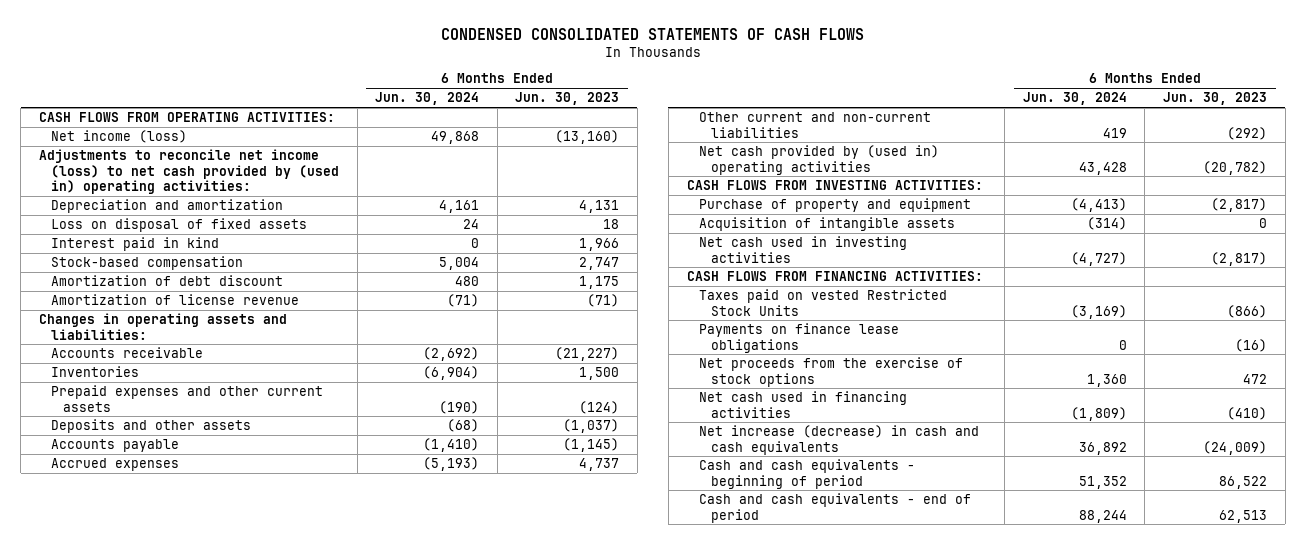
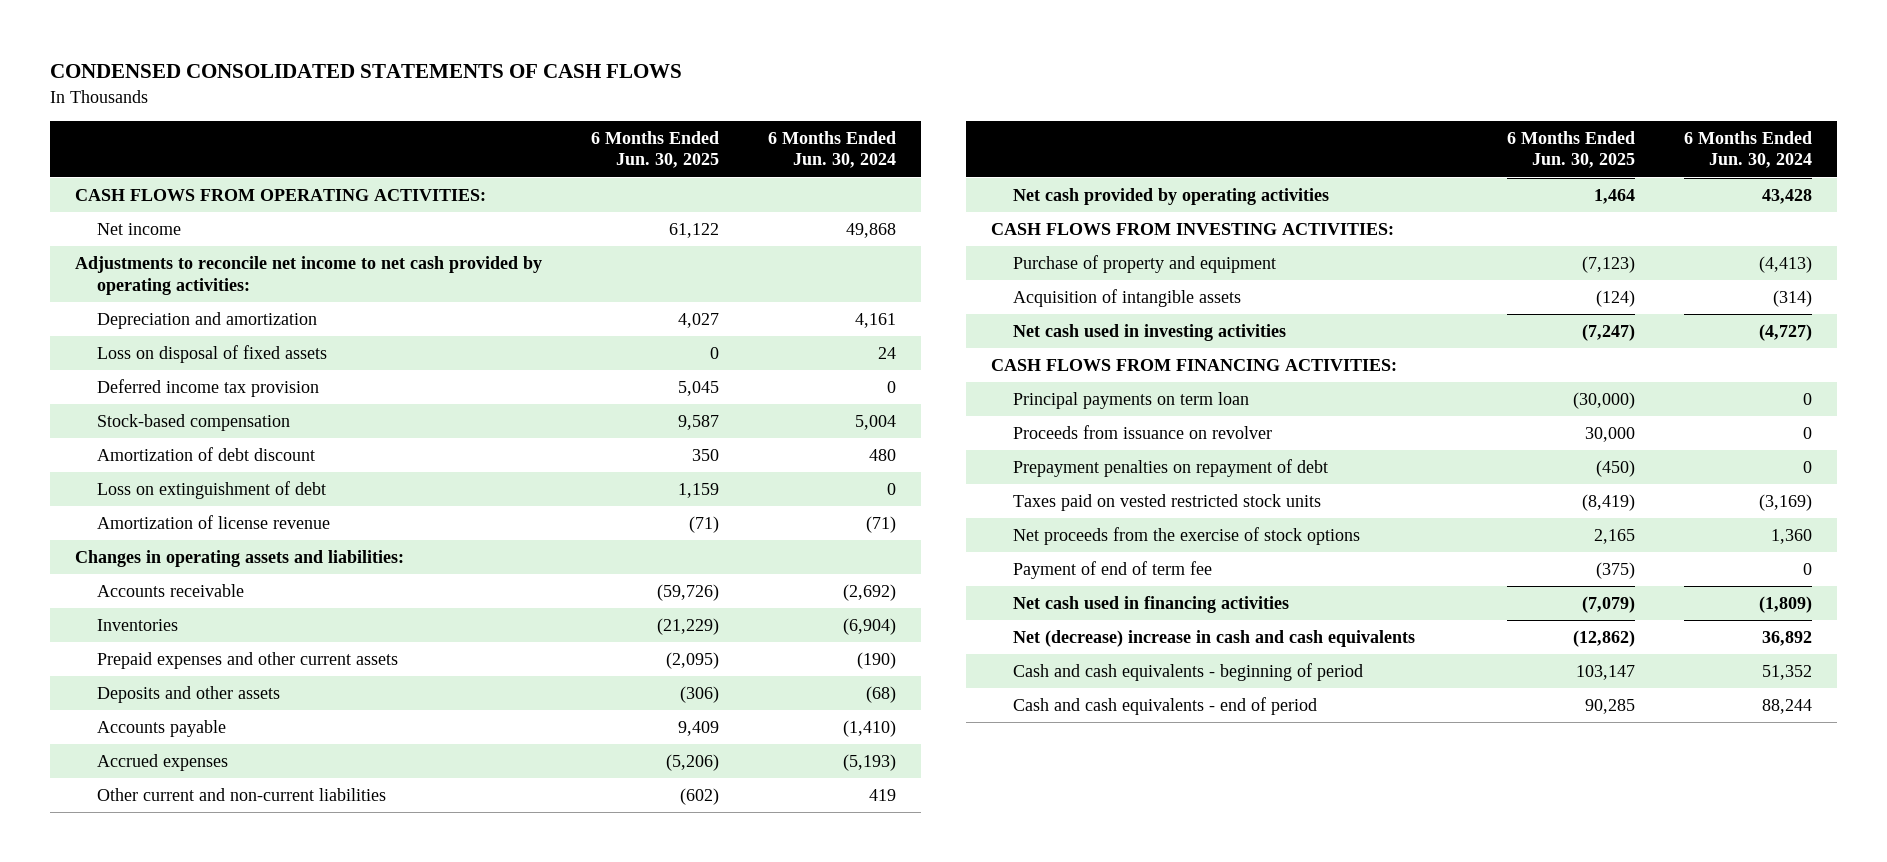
- | 6 Months Ended Jun. 30, 2024 | 6 Months Ended Jun. 30, 2023
+ | 6 Months Ended Jun. 30, 2025 | 6 Months Ended Jun. 30, 2024
- Net income (loss) | 49,868 | (13,160)
- Adjustments to reconcile net income (loss) to net cash provided by (used in) operating activities:
+ Net income | 61,122 | 49,868
+ Adjustments to reconcile net income to net cash provided by operating activities:
- Interest paid in kind | 0 | 1,966
+ Deferred income tax provision | 5,045 | 0
+ Loss on extinguishment of debt | 1,159 | 0
- Net cash provided by (used in) operating activities | 43,428 | (20,782)
+ Net cash provided by operating activities | 1,464 | 43,428
- Taxes paid on vested Restricted Stock Units | (3,169) | (866)
- Payments on finance lease obligations | 0 | (16)
+ Principal payments on term loan | (30,000) | 0
+ Proceeds from issuance on revolver | 30,000 | 0
+ Prepayment penalties on repayment of debt | (450) | 0
+ Taxes paid on vested restricted stock units | (8,419) | (3,169)
+ Payment of end of term fee | (375) | 0
- Net increase (decrease) in cash and cash equivalents | 36,892 | (24,009)
+ Net (decrease) increase in cash and cash equivalents | (12,862) | 36,892

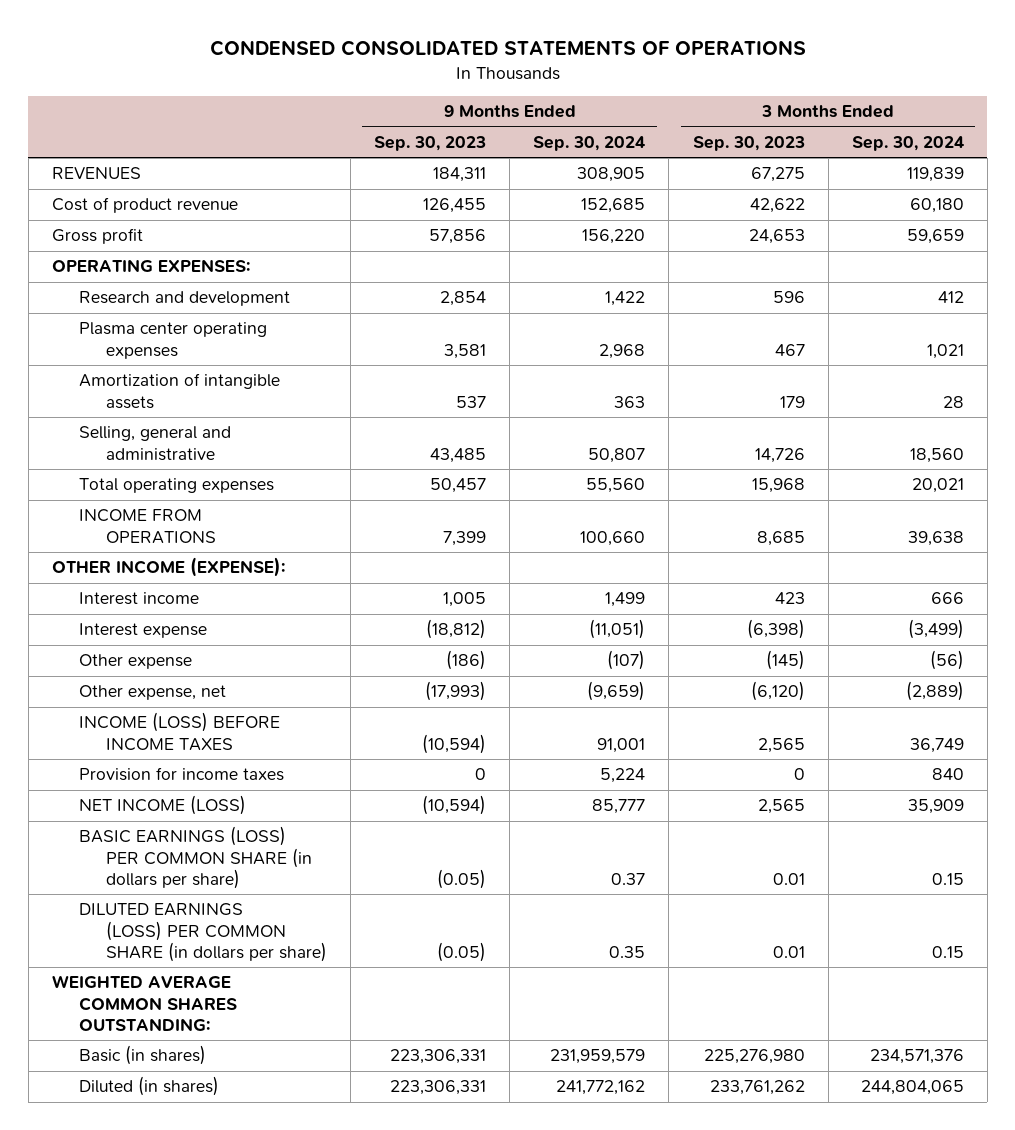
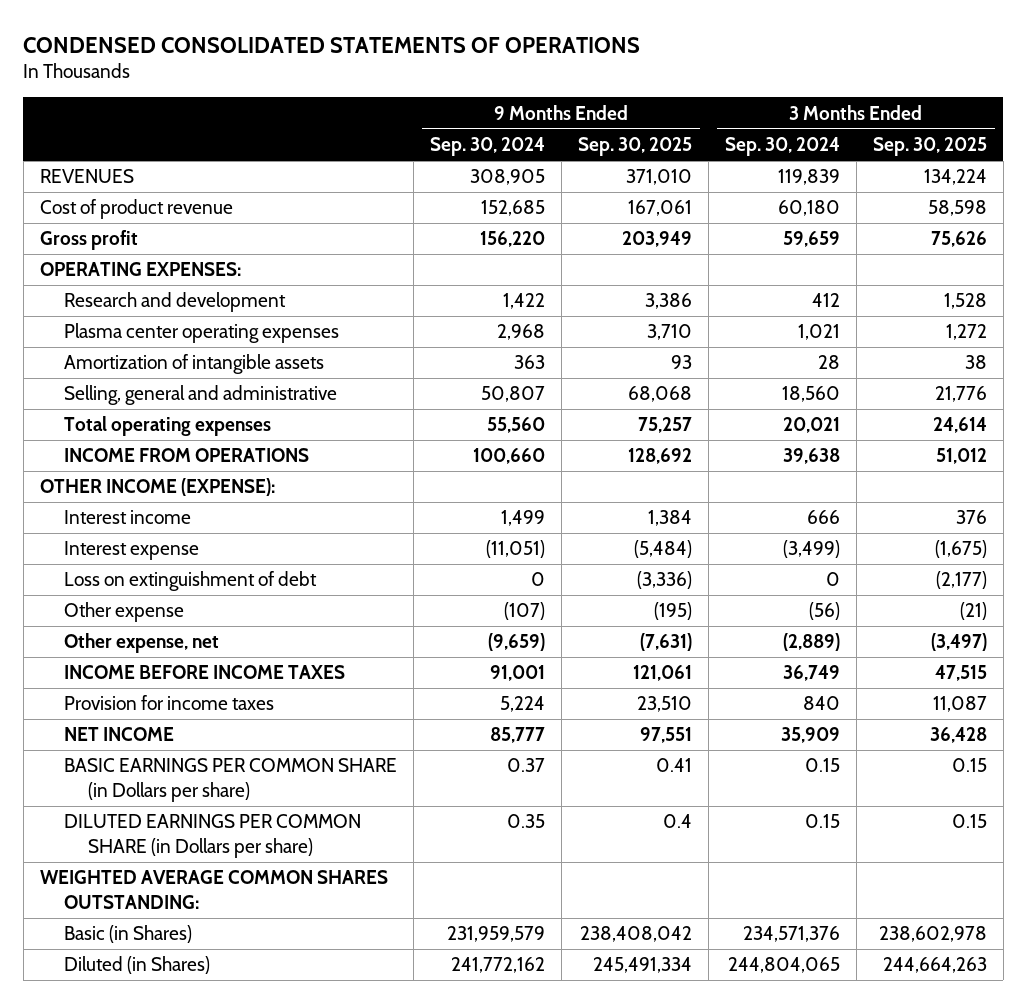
- | 9 Months Ended Sep. 30, 2023 | 9 Months Ended Sep. 30, 2024 | 3 Months Ended Sep. 30, 2023 | 3 Months Ended Sep. 30, 2024
+ | 9 Months Ended Sep. 30, 2024 | 9 Months Ended Sep. 30, 2025 | 3 Months Ended Sep. 30, 2024 | 3 Months Ended Sep. 30, 2025
+ Loss on extinguishment of debt | 0 | (3,336) | 0 | (2,177)
- INCOME (LOSS) BEFORE INCOME TAXES | (10,594) | 91,001 | 2,565 | 36,749
+ INCOME BEFORE INCOME TAXES | 91,001 | 121,061 | 36,749 | 47,515
- NET INCOME (LOSS) | (10,594) | 85,777 | 2,565 | 35,909
- BASIC EARNINGS (LOSS) PER COMMON SHARE (in dollars per share) | (0.05) | 0.37 | 0.01 | 0.15
- DILUTED EARNINGS (LOSS) PER COMMON SHARE (in dollars per share) | (0.05) | 0.35 | 0.01 | 0.15
+ NET INCOME | 85,777 | 97,551 | 35,909 | 36,428
+ BASIC EARNINGS PER COMMON SHARE (in Dollars per share) | 0.37 | 0.41 | 0.15 | 0.15
+ DILUTED EARNINGS PER COMMON SHARE (in Dollars per share) | 0.35 | 0.4 | 0.15 | 0.15
- Basic (in shares) | 223,306,331 | 231,959,579 | 225,276,980 | 234,571,376
- Diluted (in shares) | 223,306,331 | 241,772,162 | 233,761,262 | 244,804,065
+ Basic (in Shares) | 231,959,579 | 238,408,042 | 234,571,376 | 238,602,978
+ Diluted (in Shares) | 241,772,162 | 245,491,334 | 244,804,065 | 244,664,263

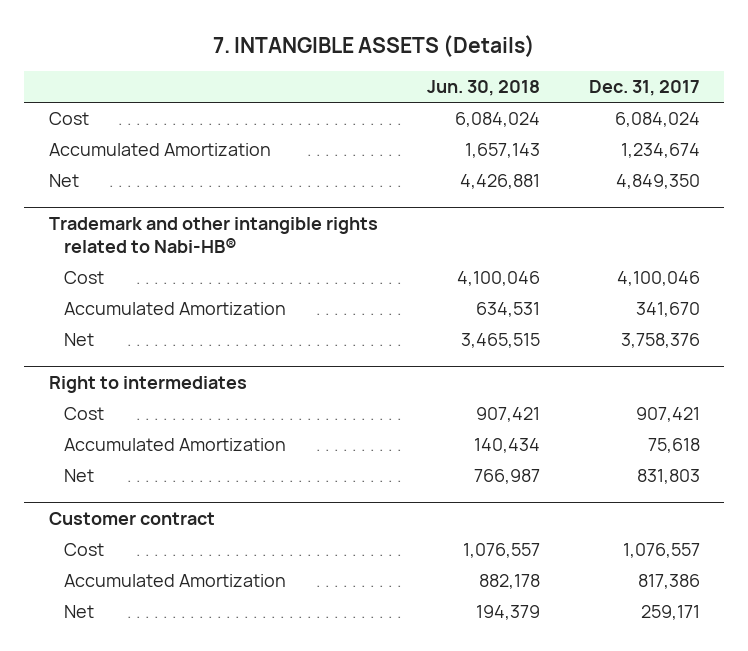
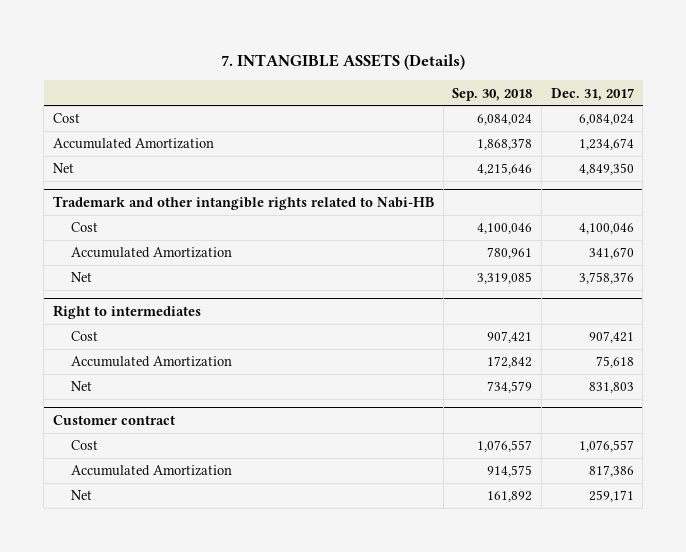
- | Jun. 30, 2018 | Dec. 31, 2017
+ | Sep. 30, 2018 | Dec. 31, 2017
- Trademark and other intangible rights related to Nabi-HB®
+ Trademark and other intangible rights related to Nabi-HB

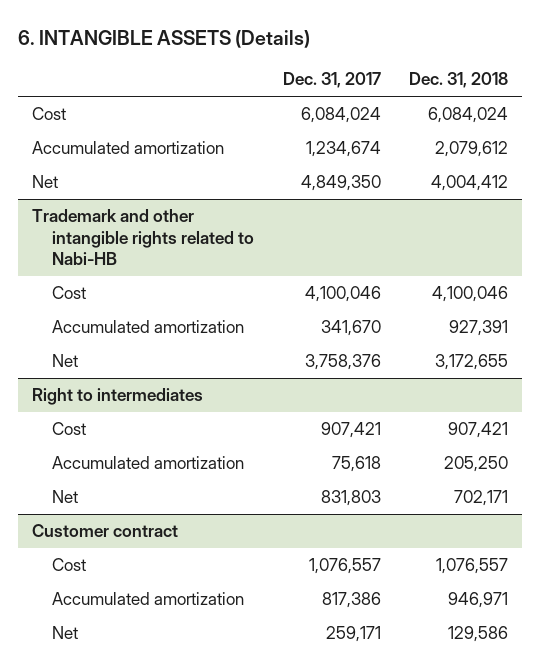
- 7. INTANGIBLE ASSETS (Details)
+ 6. INTANGIBLE ASSETS (Details)
- | Sep. 30, 2018 | Dec. 31, 2017
+ | Dec. 31, 2017 | Dec. 31, 2018
- Accumulated Amortization | 1,868,378 | 1,234,674
+ Accumulated amortization | 1,234,674 | 2,079,612
@ Trademark and other intangible rights related to Nabi-HB
- Accumulated Amortization | 780,961 | 341,670
+ Accumulated amortization | 341,670 | 927,391
@ Right to intermediates
- Accumulated Amortization | 172,842 | 75,618
+ Accumulated amortization | 75,618 | 205,250
@ Customer contract
- Accumulated Amortization | 914,575 | 817,386
+ Accumulated amortization | 817,386 | 946,971

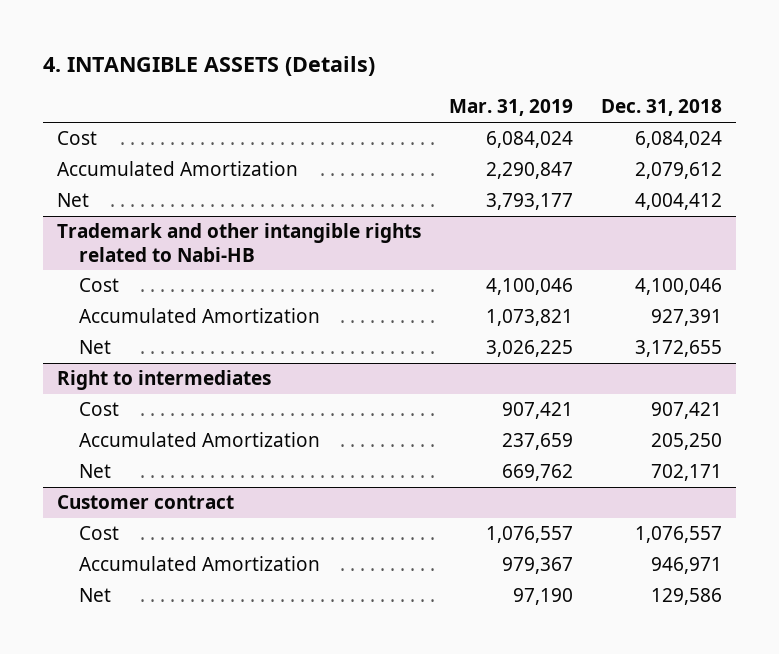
- 6. INTANGIBLE ASSETS (Details)
+ 4. INTANGIBLE ASSETS (Details)
- | Dec. 31, 2017 | Dec. 31, 2018
+ | Mar. 31, 2019 | Dec. 31, 2018
- Accumulated amortization | 1,234,674 | 2,079,612
+ Accumulated Amortization | 2,290,847 | 2,079,612
@ Trademark and other intangible rights related to Nabi-HB
- Accumulated amortization | 341,670 | 927,391
+ Accumulated Amortization | 1,073,821 | 927,391
@ Right to intermediates
- Accumulated amortization | 75,618 | 205,250
+ Accumulated Amortization | 237,659 | 205,250
@ Customer contract
- Accumulated amortization | 817,386 | 946,971
+ Accumulated Amortization | 979,367 | 946,971

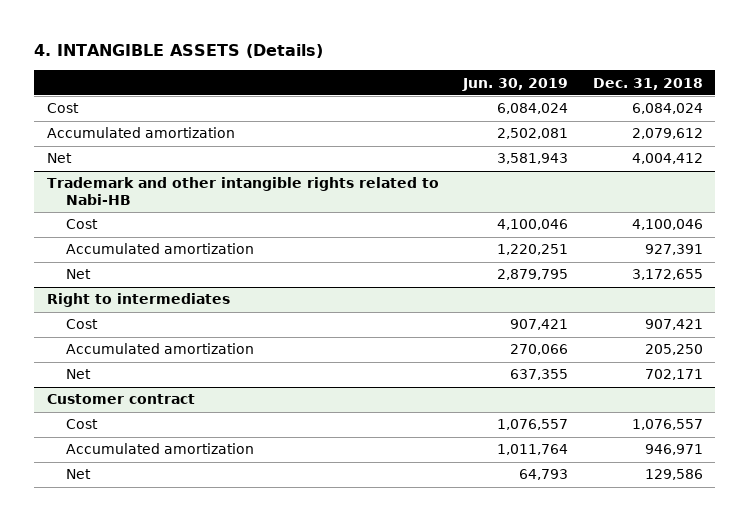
- | Mar. 31, 2019 | Dec. 31, 2018
+ | Jun. 30, 2019 | Dec. 31, 2018
- Accumulated Amortization | 2,290,847 | 2,079,612
+ Accumulated amortization | 2,502,081 | 2,079,612
@ Trademark and other intangible rights related to Nabi-HB
- Accumulated Amortization | 1,073,821 | 927,391
+ Accumulated amortization | 1,220,251 | 927,391
@ Right to intermediates
- Accumulated Amortization | 237,659 | 205,250
+ Accumulated amortization | 270,066 | 205,250
@ Customer contract
- Accumulated Amortization | 979,367 | 946,971
+ Accumulated amortization | 1,011,764 | 946,971

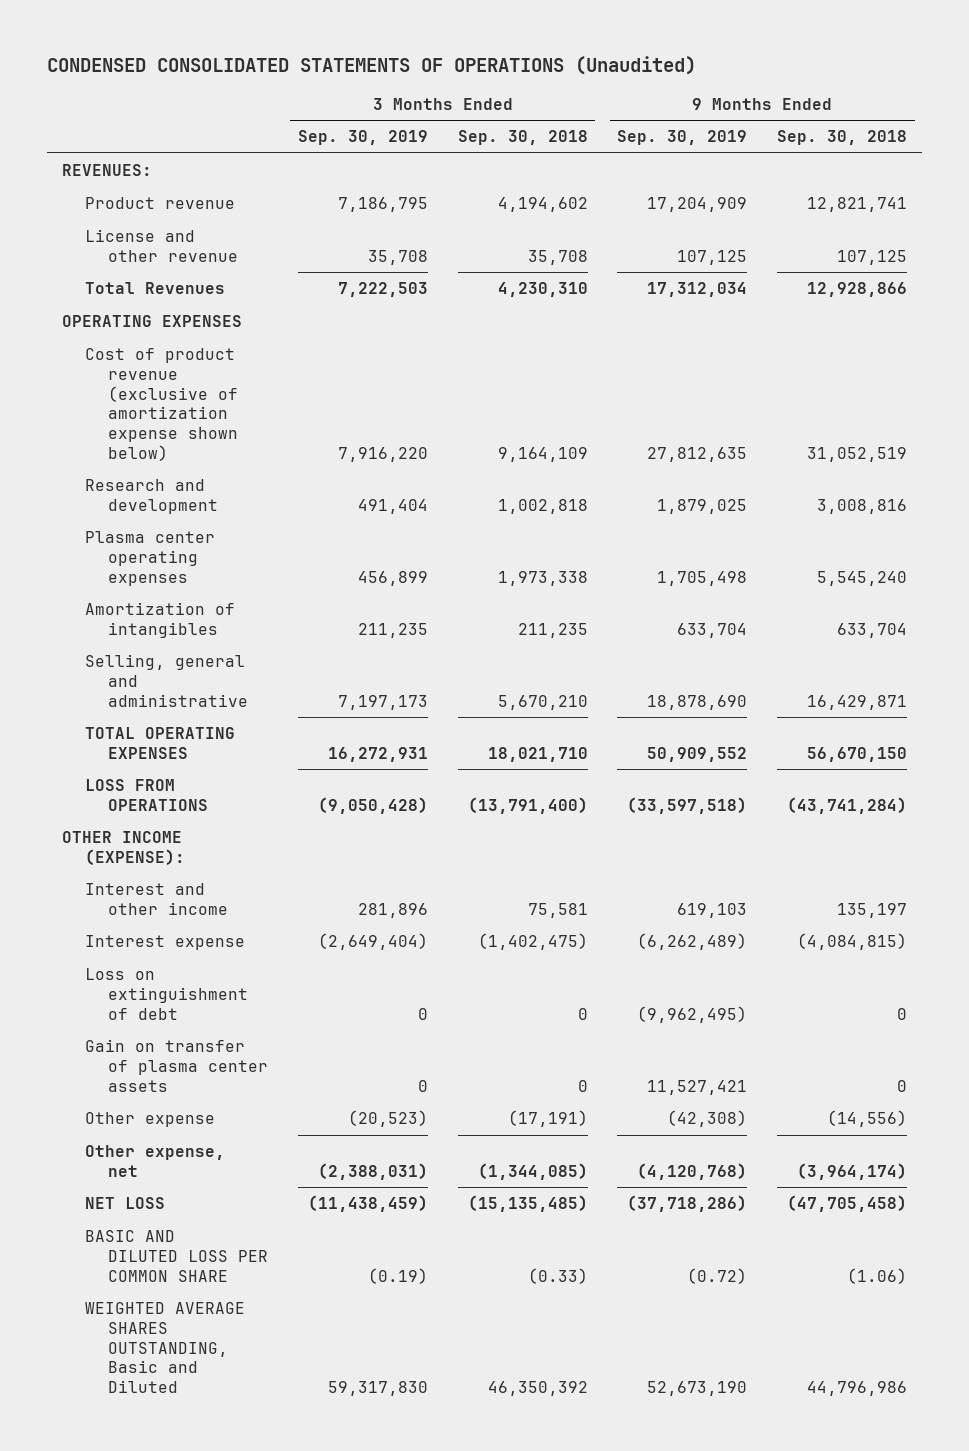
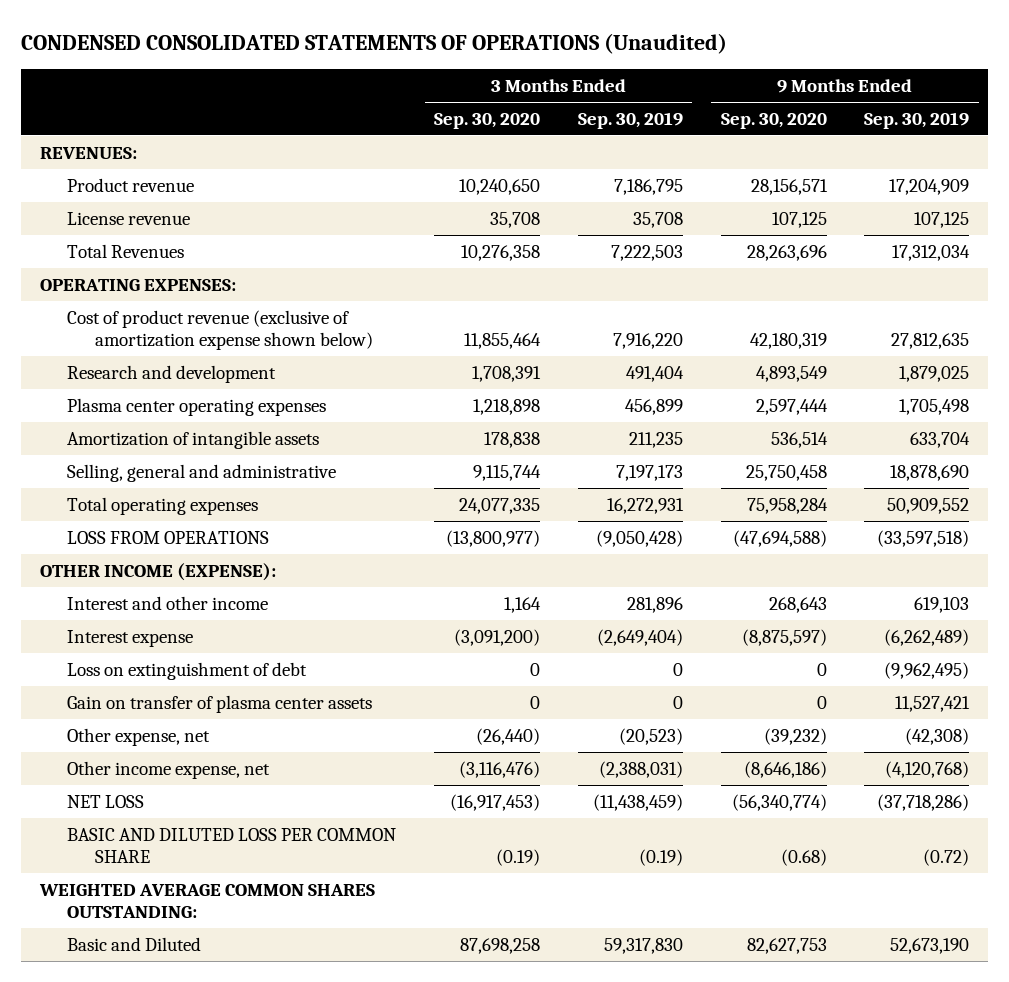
- | 3 Months Ended Sep. 30, 2019 | 3 Months Ended Sep. 30, 2018 | 9 Months Ended Sep. 30, 2019 | 9 Months Ended Sep. 30, 2018
+ | 3 Months Ended Sep. 30, 2020 | 3 Months Ended Sep. 30, 2019 | 9 Months Ended Sep. 30, 2020 | 9 Months Ended Sep. 30, 2019
- License and other revenue | 35,708 | 35,708 | 107,125 | 107,125
+ License revenue | 35,708 | 35,708 | 107,125 | 107,125
- OPERATING EXPENSES
+ OPERATING EXPENSES:
- Amortization of intangibles | 211,235 | 211,235 | 633,704 | 633,704
+ Amortization of intangible assets | 178,838 | 211,235 | 536,514 | 633,704
- TOTAL OPERATING EXPENSES | 16,272,931 | 18,021,710 | 50,909,552 | 56,670,150
+ Total operating expenses | 24,077,335 | 16,272,931 | 75,958,284 | 50,909,552
- Other expense | (20,523) | (17,191) | (42,308) | (14,556)
- Other expense, net | (2,388,031) | (1,344,085) | (4,120,768) | (3,964,174)
+ Other expense, net | (26,440) | (20,523) | (39,232) | (42,308)
+ Other income expense, net | (3,116,476) | (2,388,031) | (8,646,186) | (4,120,768)
- WEIGHTED AVERAGE SHARES OUTSTANDING, Basic and Diluted | 59,317,830 | 46,350,392 | 52,673,190 | 44,796,986
+ WEIGHTED AVERAGE COMMON SHARES OUTSTANDING:
+ Basic and Diluted | 87,698,258 | 59,317,830 | 82,627,753 | 52,673,190

